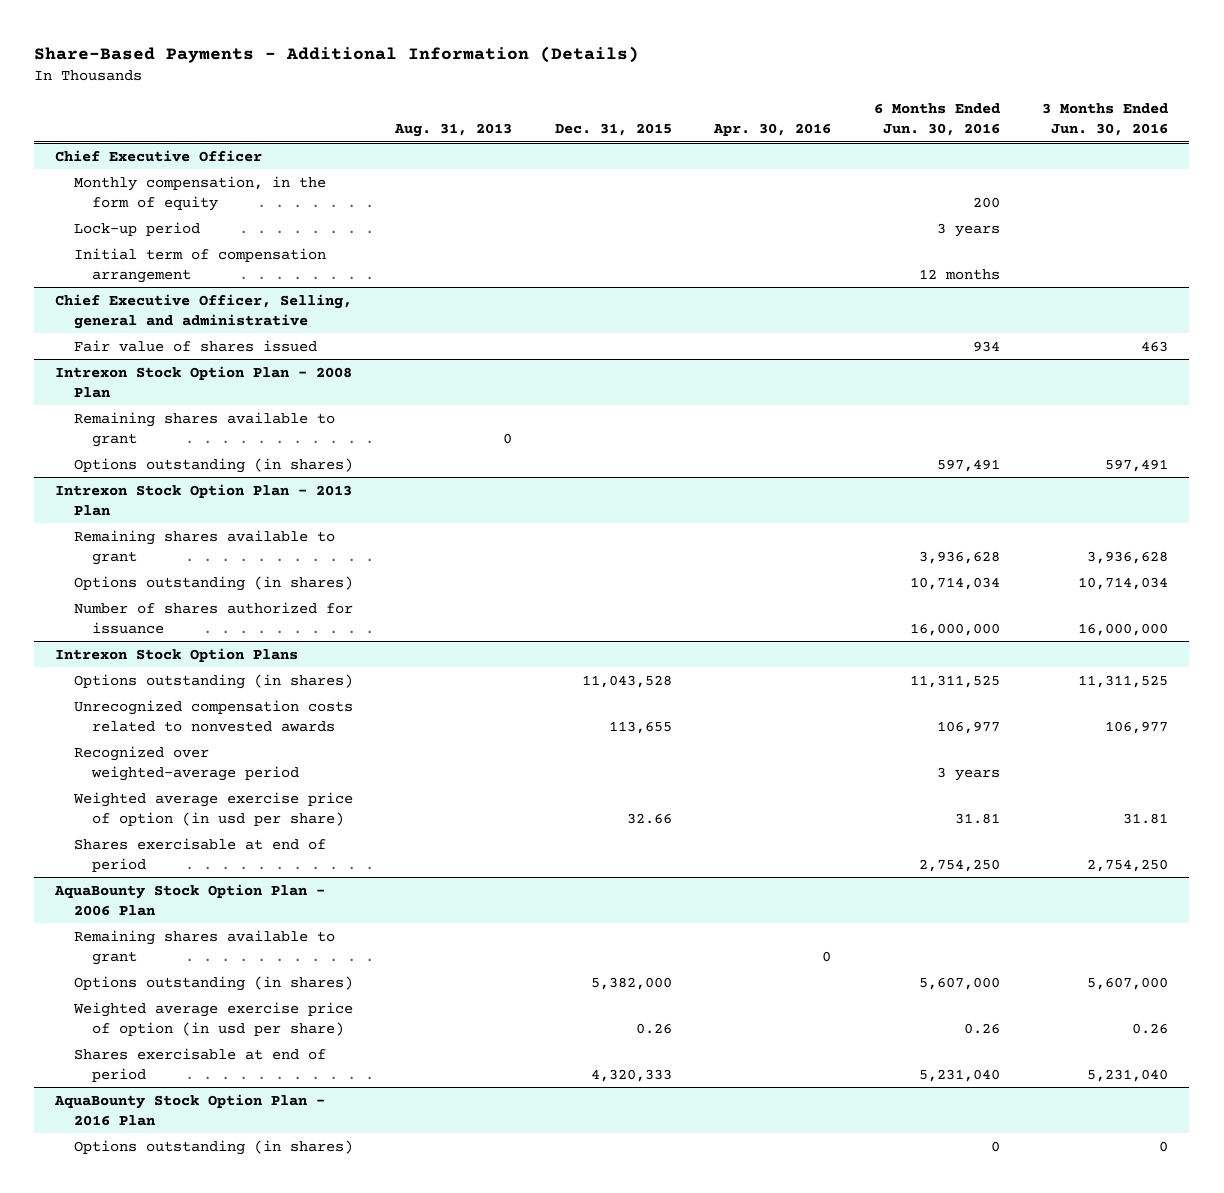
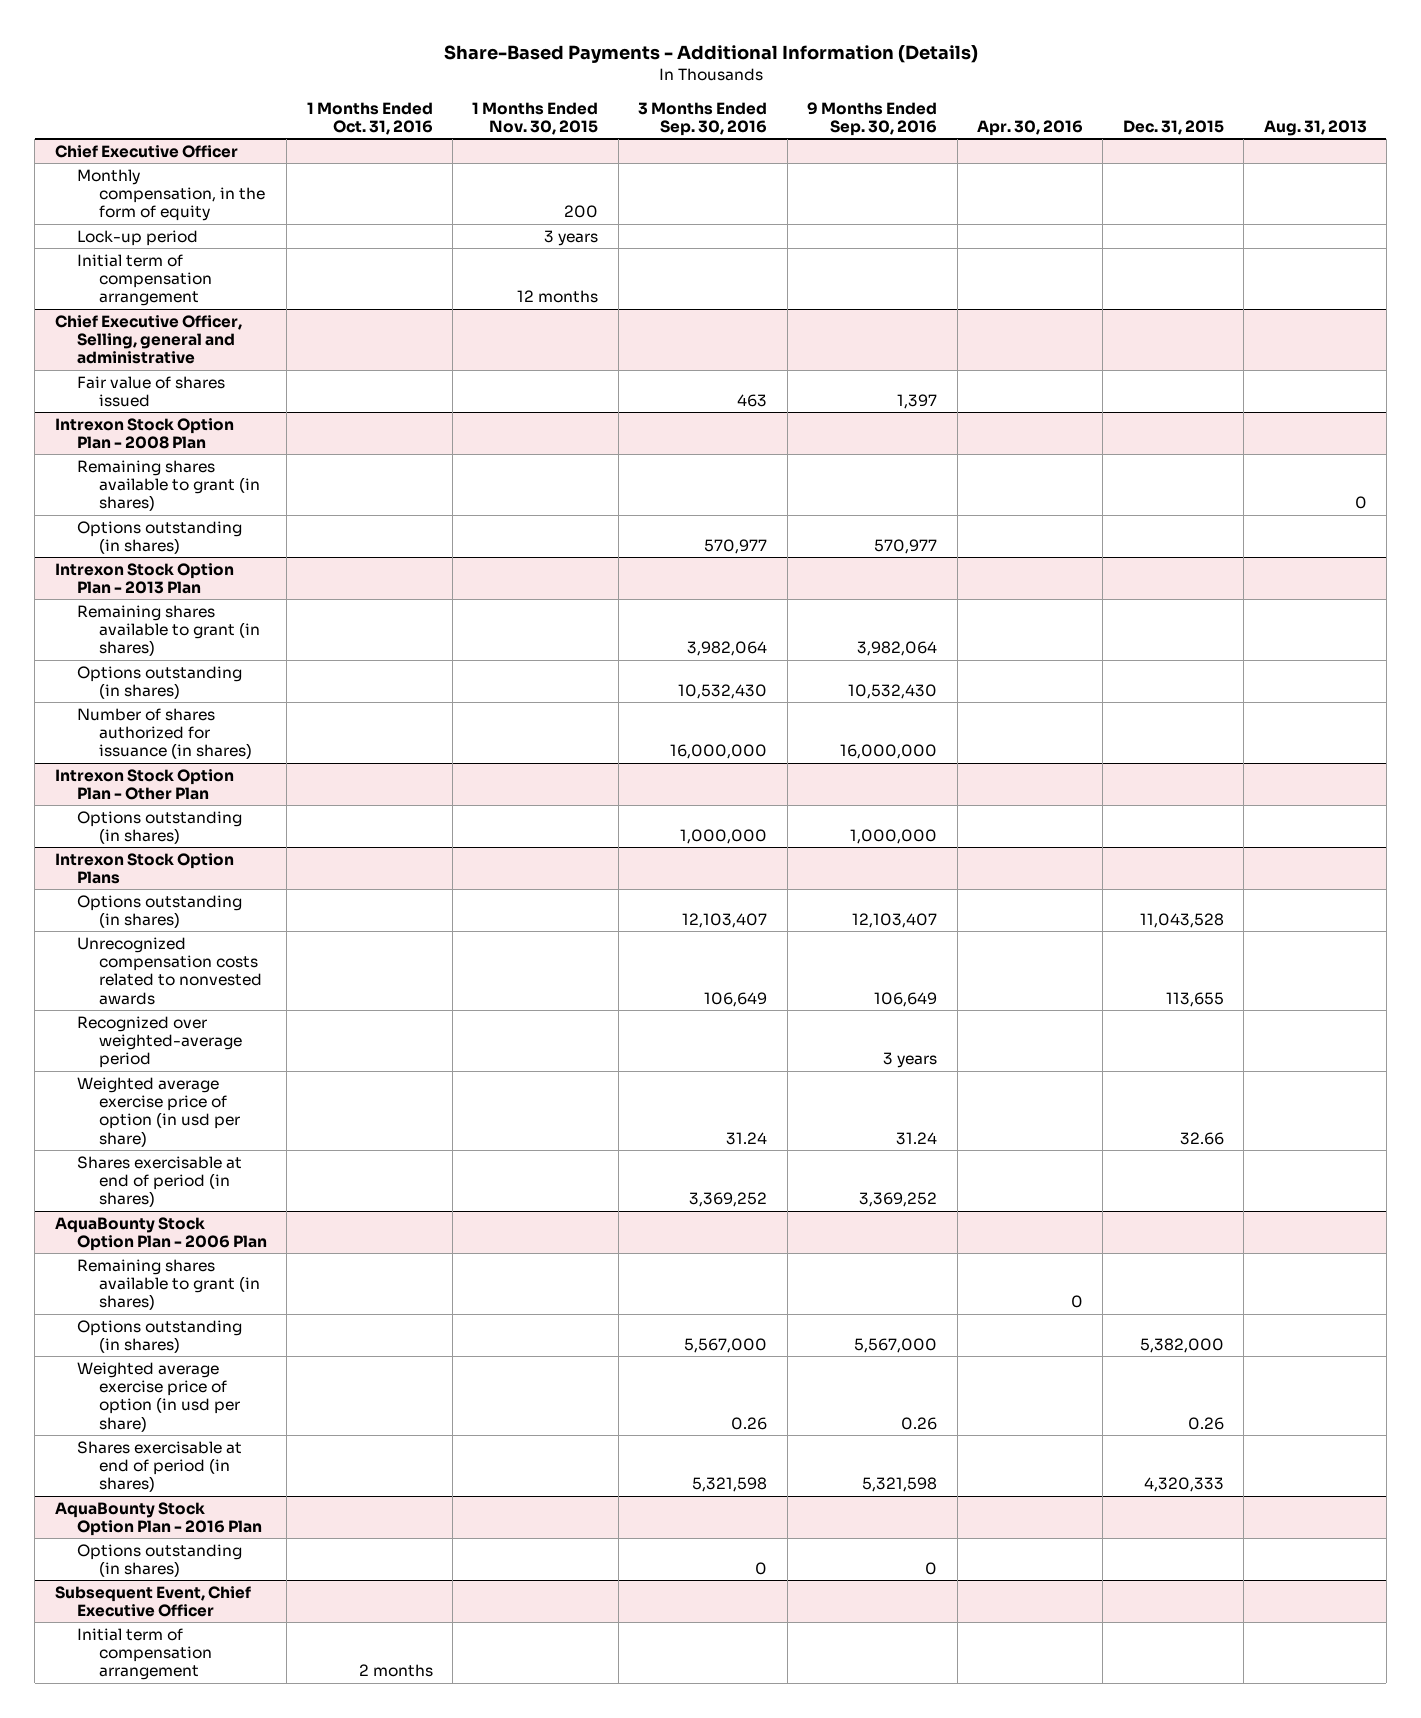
- | Aug. 31, 2013 | Dec. 31, 2015 | Apr. 30, 2016 | 6 Months Ended Jun. 30, 2016 | 3 Months Ended Jun. 30, 2016
+ | 1 Months Ended Oct. 31, 2016 | 1 Months Ended Nov. 30, 2015 | 3 Months Ended Sep. 30, 2016 | 9 Months Ended Sep. 30, 2016 | Apr. 30, 2016 | Dec. 31, 2015 | Aug. 31, 2013
@ Intrexon Stock Option Plan - 2008 Plan
- Remaining shares available to grant | 0 | | | |
+ Remaining shares available to grant (in shares) | | | | | | | 0
@ Intrexon Stock Option Plan - 2013 Plan
- Remaining shares available to grant | | | | 3,936,628 | 3,936,628
+ Remaining shares available to grant (in shares) | | | 3,982,064 | 3,982,064 | | |
- Number of shares authorized for issuance | | | | 16,000,000 | 16,000,000
+ Number of shares authorized for issuance (in shares) | | | 16,000,000 | 16,000,000 | | |
+ Intrexon Stock Option Plan - Other Plan
+ Options outstanding (in shares) | | | 1,000,000 | 1,000,000 | | |
@ Intrexon Stock Option Plans
- Shares exercisable at end of period | | | | 2,754,250 | 2,754,250
+ Shares exercisable at end of period (in shares) | | | 3,369,252 | 3,369,252 | | |
@ AquaBounty Stock Option Plan - 2006 Plan
- Remaining shares available to grant | | | 0 | |
+ Remaining shares available to grant (in shares) | | | | | 0 | |
- Shares exercisable at end of period | | 4,320,333 | | 5,231,040 | 5,231,040
+ Shares exercisable at end of period (in shares) | | | 5,321,598 | 5,321,598 | | 4,320,333 |
+ Subsequent Event, Chief Executive Officer
+ Initial term of compensation arrangement | 2 months | | | | | |

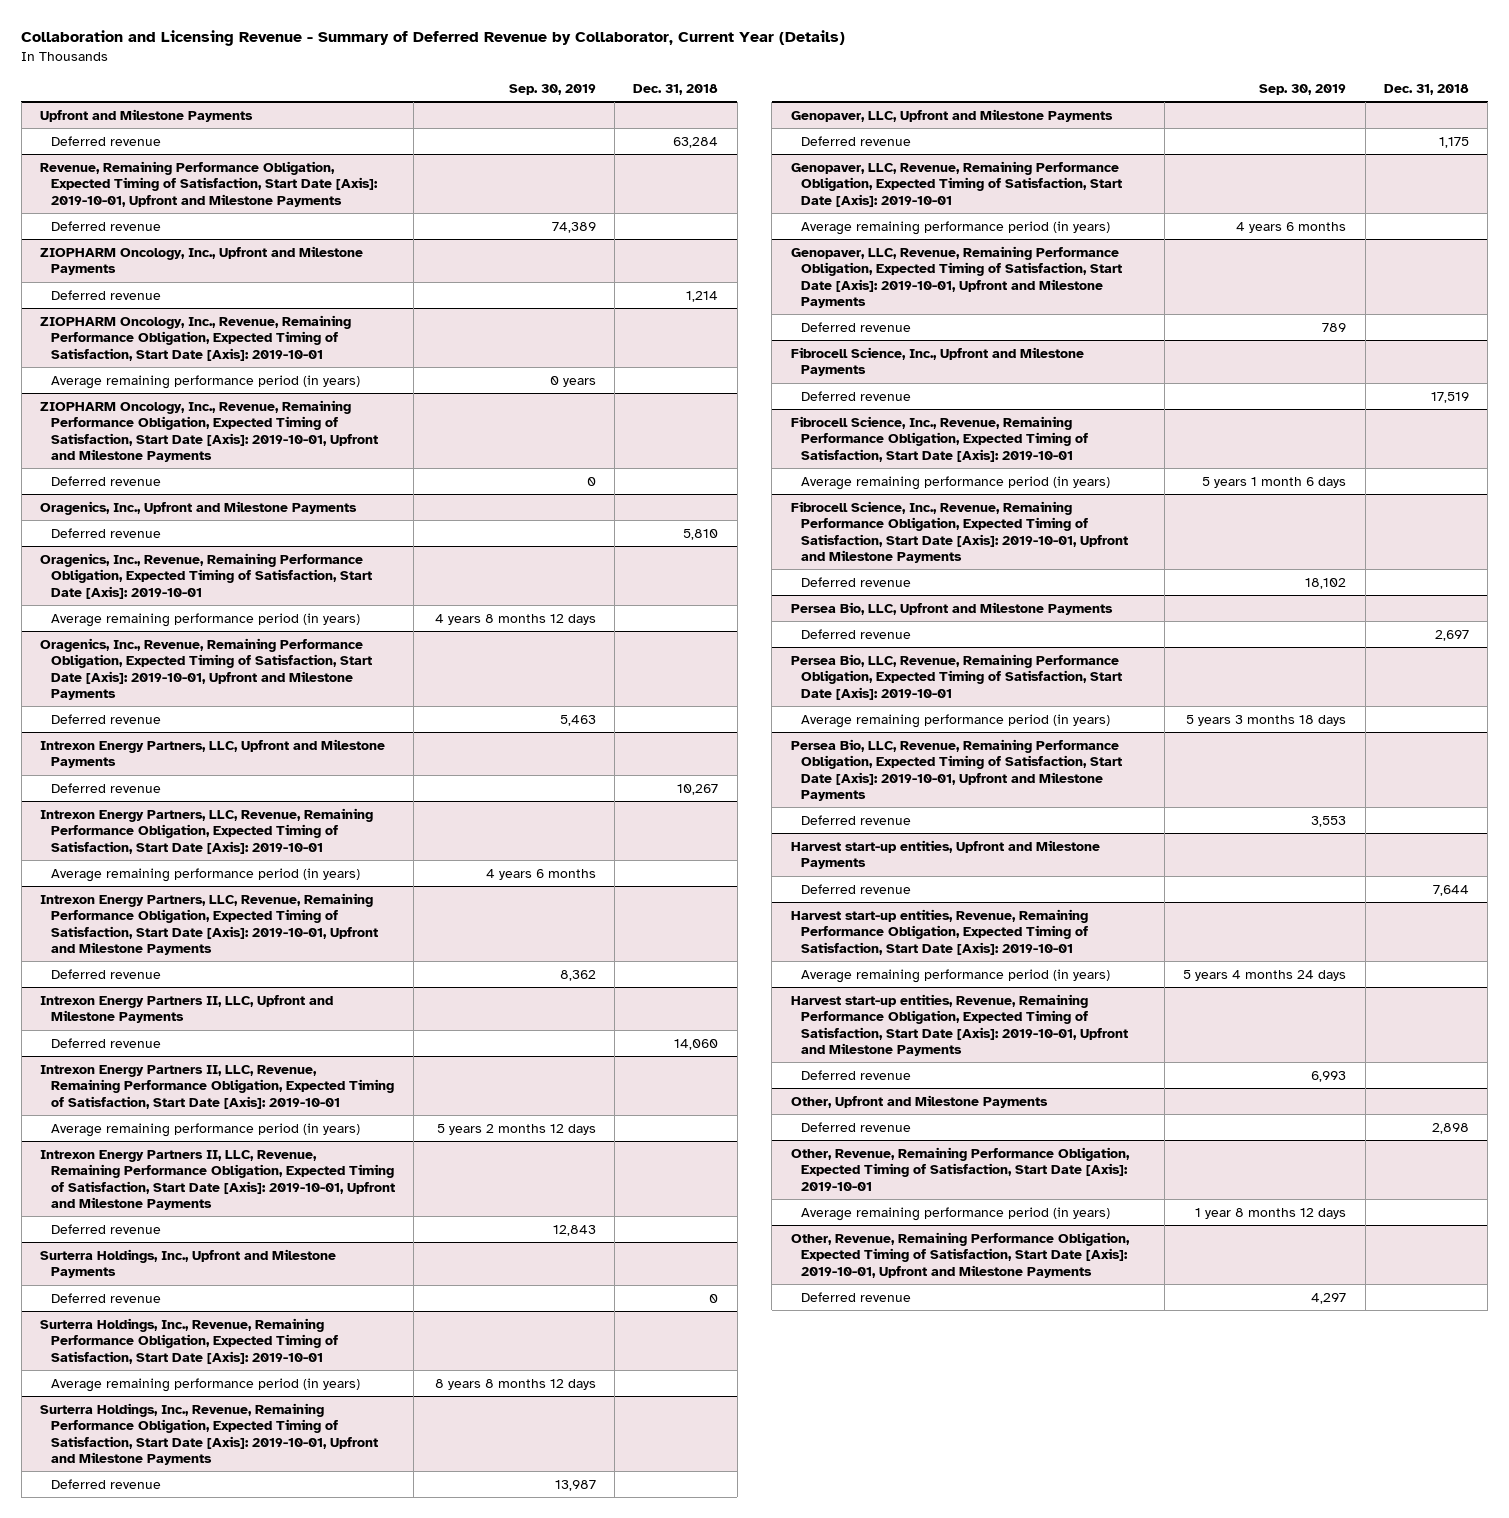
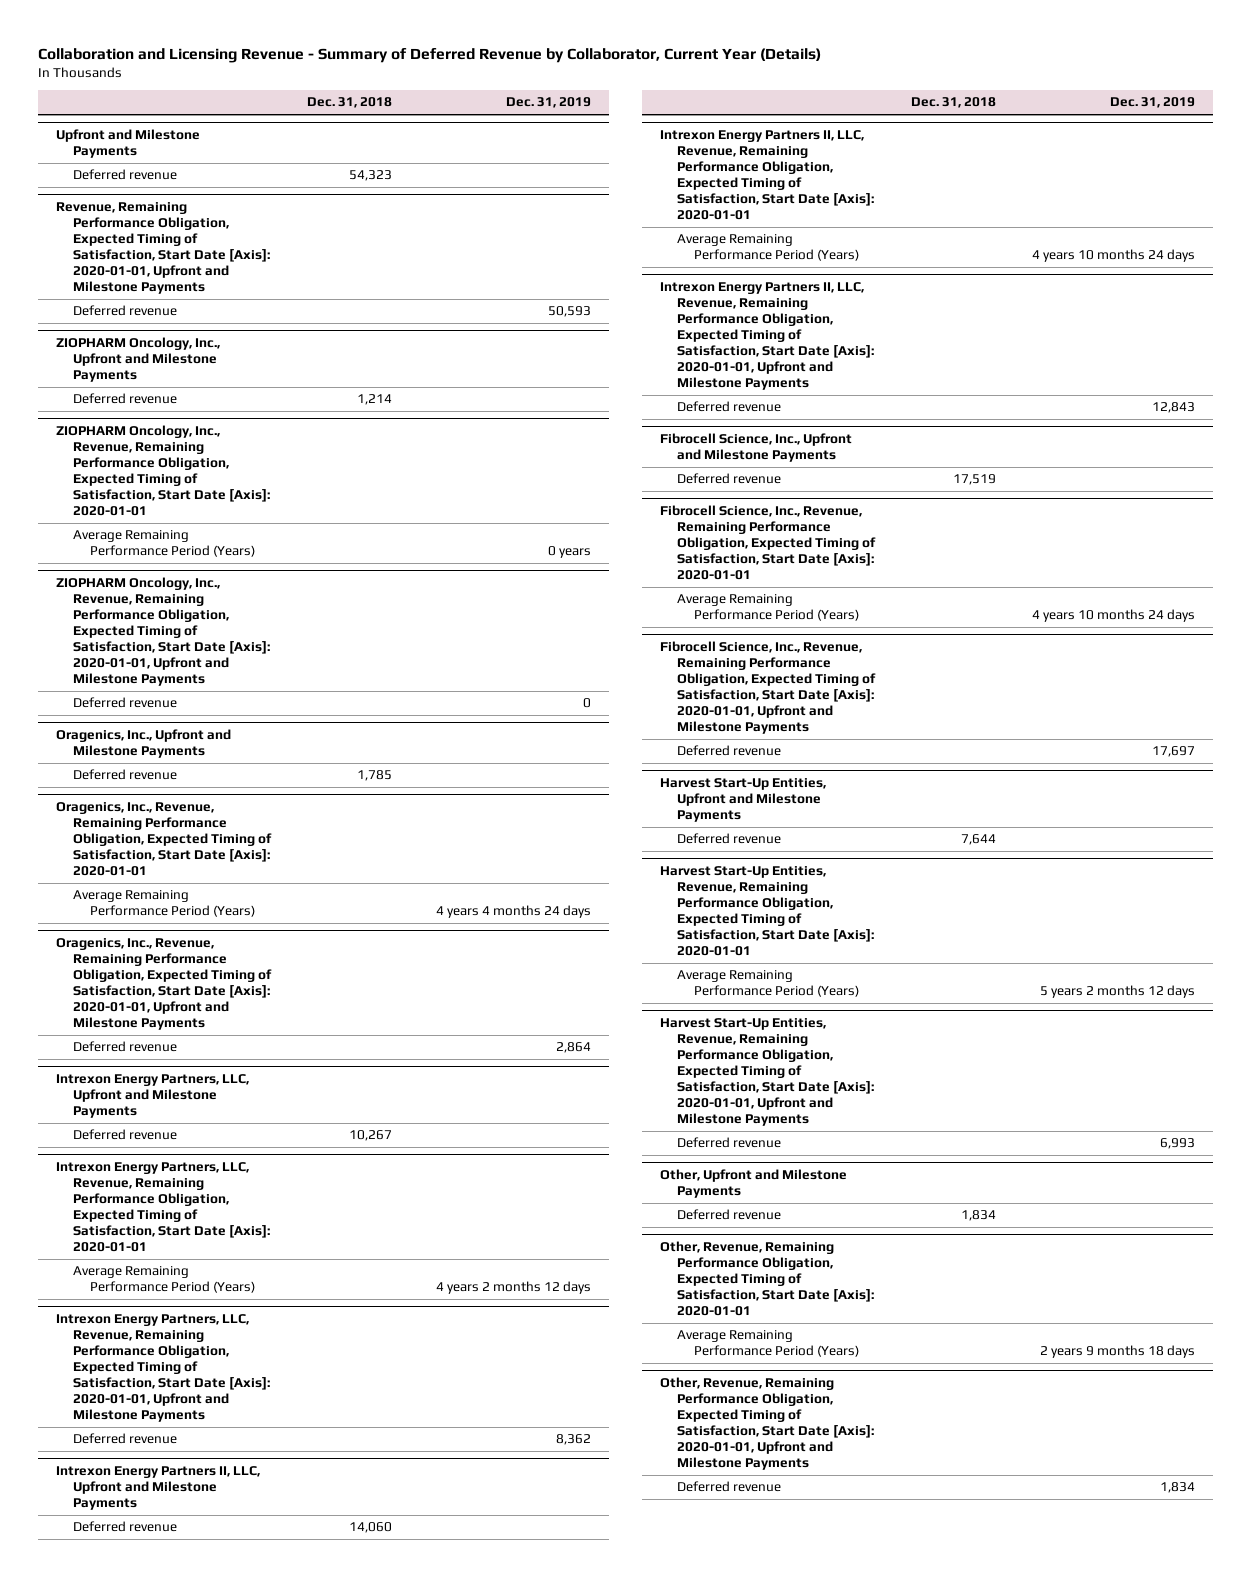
- | Sep. 30, 2019 | Dec. 31, 2018
+ | Dec. 31, 2018 | Dec. 31, 2019
@ Upfront and Milestone Payments
- Deferred revenue | | 63,284
- Revenue, Remaining Performance Obligation, Expected Timing of Satisfaction, Start Date [Axis]: 2019-10-01, Upfront and Milestone Payments
@ Upfront and Milestone Payments
+ Deferred revenue | 54,323 |
+ Revenue, Remaining Performance Obligation, Expected Timing of Satisfaction, Start Date [Axis]: 2020-01-01, Upfront and Milestone Payments
- ZIOPHARM Oncology, Inc., Revenue, Remaining Performance Obligation, Expected Timing of Satisfaction, Start Date [Axis]: 2019-10-01
- Average remaining performance period (in years) | 0 years |
- ZIOPHARM Oncology, Inc., Revenue, Remaining Performance Obligation, Expected Timing of Satisfaction, Start Date [Axis]: 2019-10-01, Upfront and Milestone Payments
+ ZIOPHARM Oncology, Inc., Revenue, Remaining Performance Obligation, Expected Timing of Satisfaction, Start Date [Axis]: 2020-01-01
+ Average Remaining Performance Period (Years) | | 0 years
+ ZIOPHARM Oncology, Inc., Revenue, Remaining Performance Obligation, Expected Timing of Satisfaction, Start Date [Axis]: 2020-01-01, Upfront and Milestone Payments
@ Oragenics, Inc., Upfront and Milestone Payments
- Deferred revenue | | 5,810
- Oragenics, Inc., Revenue, Remaining Performance Obligation, Expected Timing of Satisfaction, Start Date [Axis]: 2019-10-01
- Average remaining performance period (in years) | 4 years 8 months 12 days |
- Oragenics, Inc., Revenue, Remaining Performance Obligation, Expected Timing of Satisfaction, Start Date [Axis]: 2019-10-01, Upfront and Milestone Payments
@ Oragenics, Inc., Upfront and Milestone Payments
+ Deferred revenue | 1,785 |
+ Oragenics, Inc., Revenue, Remaining Performance Obligation, Expected Timing of Satisfaction, Start Date [Axis]: 2020-01-01
+ Average Remaining Performance Period (Years) | | 4 years 4 months 24 days
+ Oragenics, Inc., Revenue, Remaining Performance Obligation, Expected Timing of Satisfaction, Start Date [Axis]: 2020-01-01, Upfront and Milestone Payments
- Intrexon Energy Partners, LLC, Revenue, Remaining Performance Obligation, Expected Timing of Satisfaction, Start Date [Axis]: 2019-10-01
- Average remaining performance period (in years) | 4 years 6 months |
- Intrexon Energy Partners, LLC, Revenue, Remaining Performance Obligation, Expected Timing of Satisfaction, Start Date [Axis]: 2019-10-01, Upfront and Milestone Payments
+ Intrexon Energy Partners, LLC, Revenue, Remaining Performance Obligation, Expected Timing of Satisfaction, Start Date [Axis]: 2020-01-01
+ Average Remaining Performance Period (Years) | | 4 years 2 months 12 days
+ Intrexon Energy Partners, LLC, Revenue, Remaining Performance Obligation, Expected Timing of Satisfaction, Start Date [Axis]: 2020-01-01, Upfront and Milestone Payments
- Intrexon Energy Partners II, LLC, Revenue, Remaining Performance Obligation, Expected Timing of Satisfaction, Start Date [Axis]: 2019-10-01
- Average remaining performance period (in years) | 5 years 2 months 12 days |
- Intrexon Energy Partners II, LLC, Revenue, Remaining Performance Obligation, Expected Timing of Satisfaction, Start Date [Axis]: 2019-10-01, Upfront and Milestone Payments
+ Intrexon Energy Partners II, LLC, Revenue, Remaining Performance Obligation, Expected Timing of Satisfaction, Start Date [Axis]: 2020-01-01
+ Average Remaining Performance Period (Years) | | 4 years 10 months 24 days
+ Intrexon Energy Partners II, LLC, Revenue, Remaining Performance Obligation, Expected Timing of Satisfaction, Start Date [Axis]: 2020-01-01, Upfront and Milestone Payments
- Surterra Holdings, Inc., Upfront and Milestone Payments
- Deferred revenue | | 0
- Surterra Holdings, Inc., Revenue, Remaining Performance Obligation, Expected Timing of Satisfaction, Start Date [Axis]: 2019-10-01
- Average remaining performance period (in years) | 8 years 8 months 12 days |
- Surterra Holdings, Inc., Revenue, Remaining Performance Obligation, Expected Timing of Satisfaction, Start Date [Axis]: 2019-10-01, Upfront and Milestone Payments
- Deferred revenue | 13,987 |
- Genopaver, LLC, Upfront and Milestone Payments
- Deferred revenue | | 1,175
- Genopaver, LLC, Revenue, Remaining Performance Obligation, Expected Timing of Satisfaction, Start Date [Axis]: 2019-10-01
- Average remaining performance period (in years) | 4 years 6 months |
- Genopaver, LLC, Revenue, Remaining Performance Obligation, Expected Timing of Satisfaction, Start Date [Axis]: 2019-10-01, Upfront and Milestone Payments
- Deferred revenue | 789 |
- Fibrocell Science, Inc., Revenue, Remaining Performance Obligation, Expected Timing of Satisfaction, Start Date [Axis]: 2019-10-01
- Average remaining performance period (in years) | 5 years 1 month 6 days |
- Fibrocell Science, Inc., Revenue, Remaining Performance Obligation, Expected Timing of Satisfaction, Start Date [Axis]: 2019-10-01, Upfront and Milestone Payments
+ Fibrocell Science, Inc., Revenue, Remaining Performance Obligation, Expected Timing of Satisfaction, Start Date [Axis]: 2020-01-01
+ Average Remaining Performance Period (Years) | | 4 years 10 months 24 days
+ Fibrocell Science, Inc., Revenue, Remaining Performance Obligation, Expected Timing of Satisfaction, Start Date [Axis]: 2020-01-01, Upfront and Milestone Payments
- Persea Bio, LLC, Upfront and Milestone Payments
- Deferred revenue | | 2,697
- Persea Bio, LLC, Revenue, Remaining Performance Obligation, Expected Timing of Satisfaction, Start Date [Axis]: 2019-10-01
- Average remaining performance period (in years) | 5 years 3 months 18 days |
- Persea Bio, LLC, Revenue, Remaining Performance Obligation, Expected Timing of Satisfaction, Start Date [Axis]: 2019-10-01, Upfront and Milestone Payments
- Deferred revenue | 3,553 |
- Harvest start-up entities, Upfront and Milestone Payments
+ Harvest Start-Up Entities, Upfront and Milestone Payments
- Harvest start-up entities, Revenue, Remaining Performance Obligation, Expected Timing of Satisfaction, Start Date [Axis]: 2019-10-01
- Average remaining performance period (in years) | 5 years 4 months 24 days |
- Harvest start-up entities, Revenue, Remaining Performance Obligation, Expected Timing of Satisfaction, Start Date [Axis]: 2019-10-01, Upfront and Milestone Payments
+ Harvest Start-Up Entities, Revenue, Remaining Performance Obligation, Expected Timing of Satisfaction, Start Date [Axis]: 2020-01-01
+ Average Remaining Performance Period (Years) | | 5 years 2 months 12 days
+ Harvest Start-Up Entities, Revenue, Remaining Performance Obligation, Expected Timing of Satisfaction, Start Date [Axis]: 2020-01-01, Upfront and Milestone Payments
@ Other, Upfront and Milestone Payments
- Deferred revenue | | 2,898
- Other, Revenue, Remaining Performance Obligation, Expected Timing of Satisfaction, Start Date [Axis]: 2019-10-01
- Average remaining performance period (in years) | 1 year 8 months 12 days |
- Other, Revenue, Remaining Performance Obligation, Expected Timing of Satisfaction, Start Date [Axis]: 2019-10-01, Upfront and Milestone Payments
@ Other, Upfront and Milestone Payments
+ Deferred revenue | 1,834 |
+ Other, Revenue, Remaining Performance Obligation, Expected Timing of Satisfaction, Start Date [Axis]: 2020-01-01
+ Average Remaining Performance Period (Years) | | 2 years 9 months 18 days
+ Other, Revenue, Remaining Performance Obligation, Expected Timing of Satisfaction, Start Date [Axis]: 2020-01-01, Upfront and Milestone Payments

